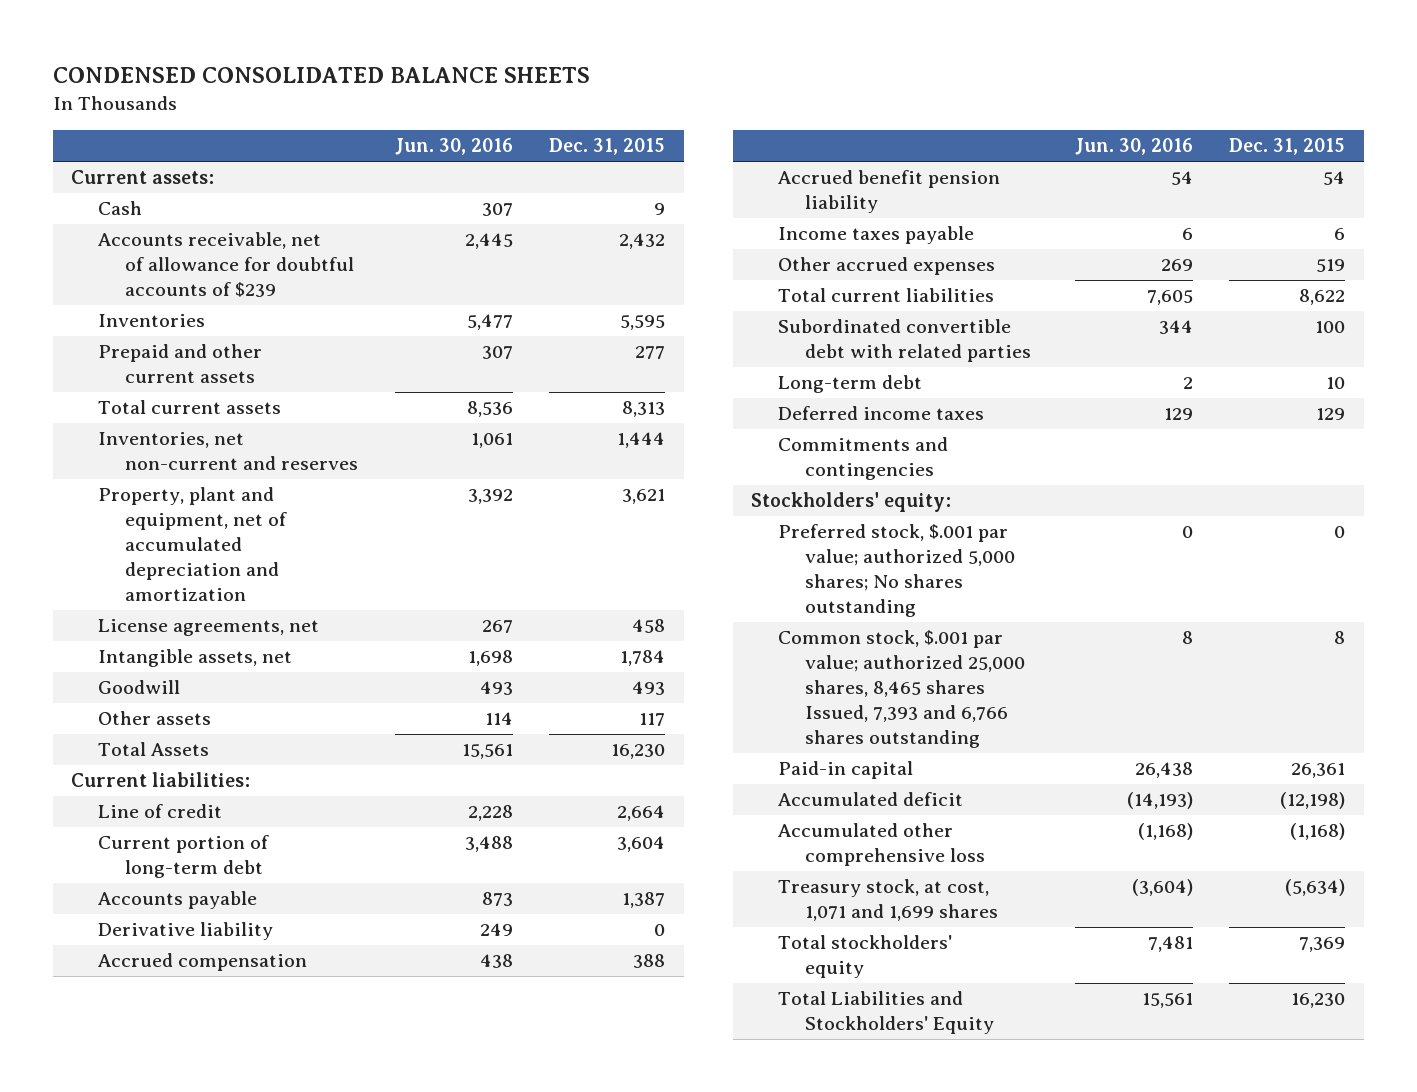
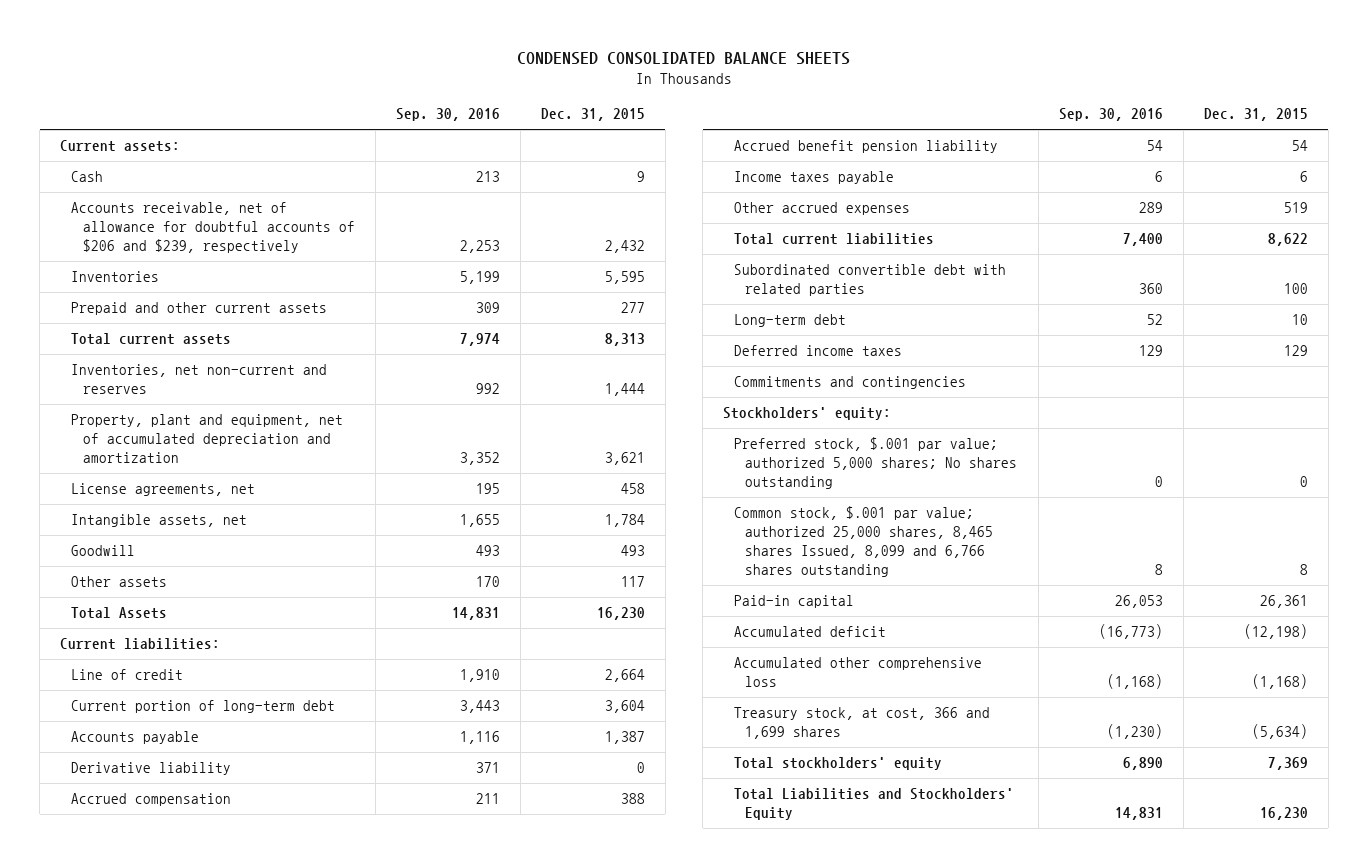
- | Jun. 30, 2016 | Dec. 31, 2015
+ | Sep. 30, 2016 | Dec. 31, 2015
- Accounts receivable, net of allowance for doubtful accounts of $239 | 2,445 | 2,432
+ Accounts receivable, net of allowance for doubtful accounts of $206 and $239, respectively | 2,253 | 2,432
- Common stock, $.001 par value; authorized 25,000 shares, 8,465 shares Issued, 7,393 and 6,766 shares outstanding | 8 | 8
+ Common stock, $.001 par value; authorized 25,000 shares, 8,465 shares Issued, 8,099 and 6,766 shares outstanding | 8 | 8
- Treasury stock, at cost, 1,071 and 1,699 shares | (3,604) | (5,634)
+ Treasury stock, at cost, 366 and 1,699 shares | (1,230) | (5,634)

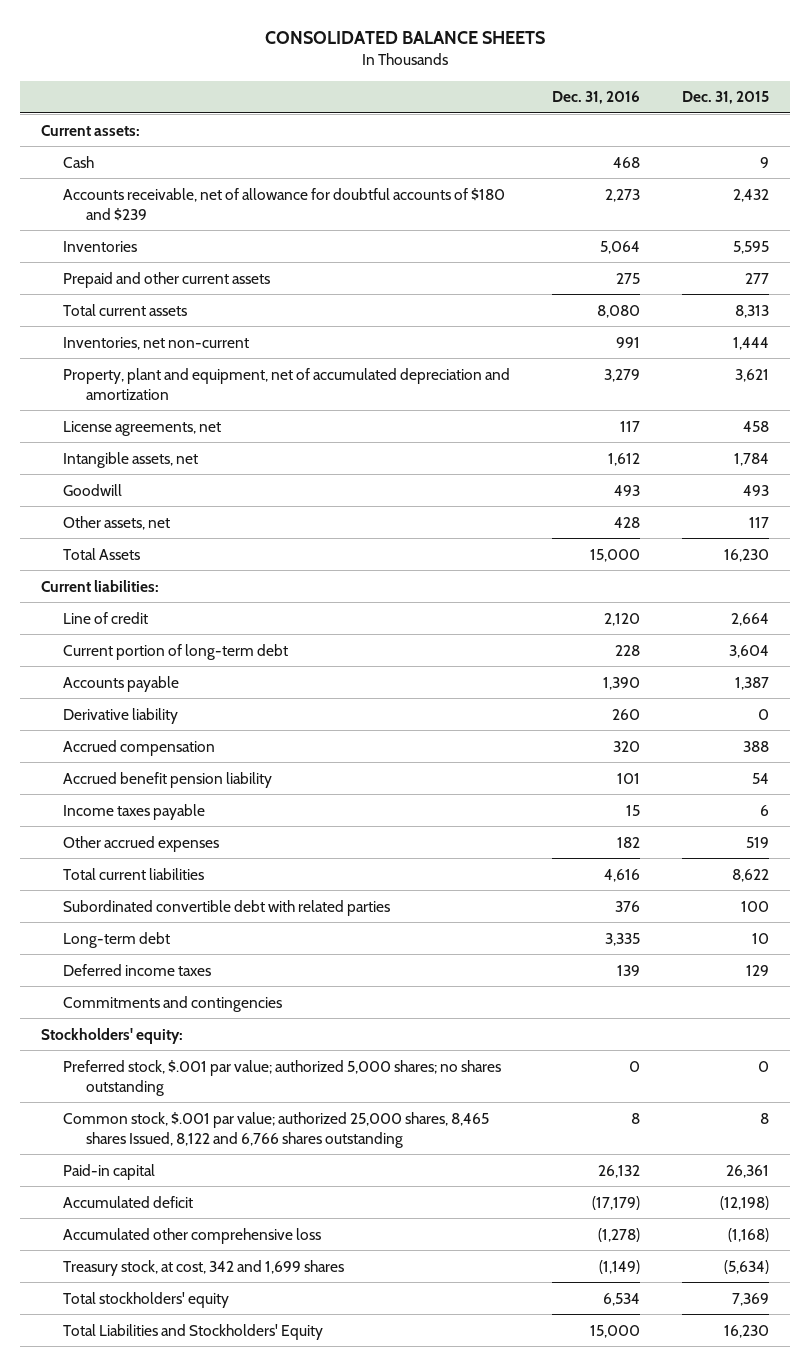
- CONDENSED CONSOLIDATED BALANCE SHEETS
+ CONSOLIDATED BALANCE SHEETS
- | Sep. 30, 2016 | Dec. 31, 2015
+ | Dec. 31, 2016 | Dec. 31, 2015
- Accounts receivable, net of allowance for doubtful accounts of $206 and $239, respectively | 2,253 | 2,432
+ Accounts receivable, net of allowance for doubtful accounts of $180 and $239 | 2,273 | 2,432
- Inventories, net non-current and reserves | 992 | 1,444
+ Inventories, net non-current | 991 | 1,444
- Other assets | 170 | 117
+ Other assets, net | 428 | 117
- Preferred stock, $.001 par value; authorized 5,000 shares; No shares outstanding | 0 | 0
- Common stock, $.001 par value; authorized 25,000 shares, 8,465 shares Issued, 8,099 and 6,766 shares outstanding | 8 | 8
+ Preferred stock, $.001 par value; authorized 5,000 shares; no shares outstanding | 0 | 0
+ Common stock, $.001 par value; authorized 25,000 shares, 8,465 shares Issued, 8,122 and 6,766 shares outstanding | 8 | 8
- Treasury stock, at cost, 366 and 1,699 shares | (1,230) | (5,634)
+ Treasury stock, at cost, 342 and 1,699 shares | (1,149) | (5,634)

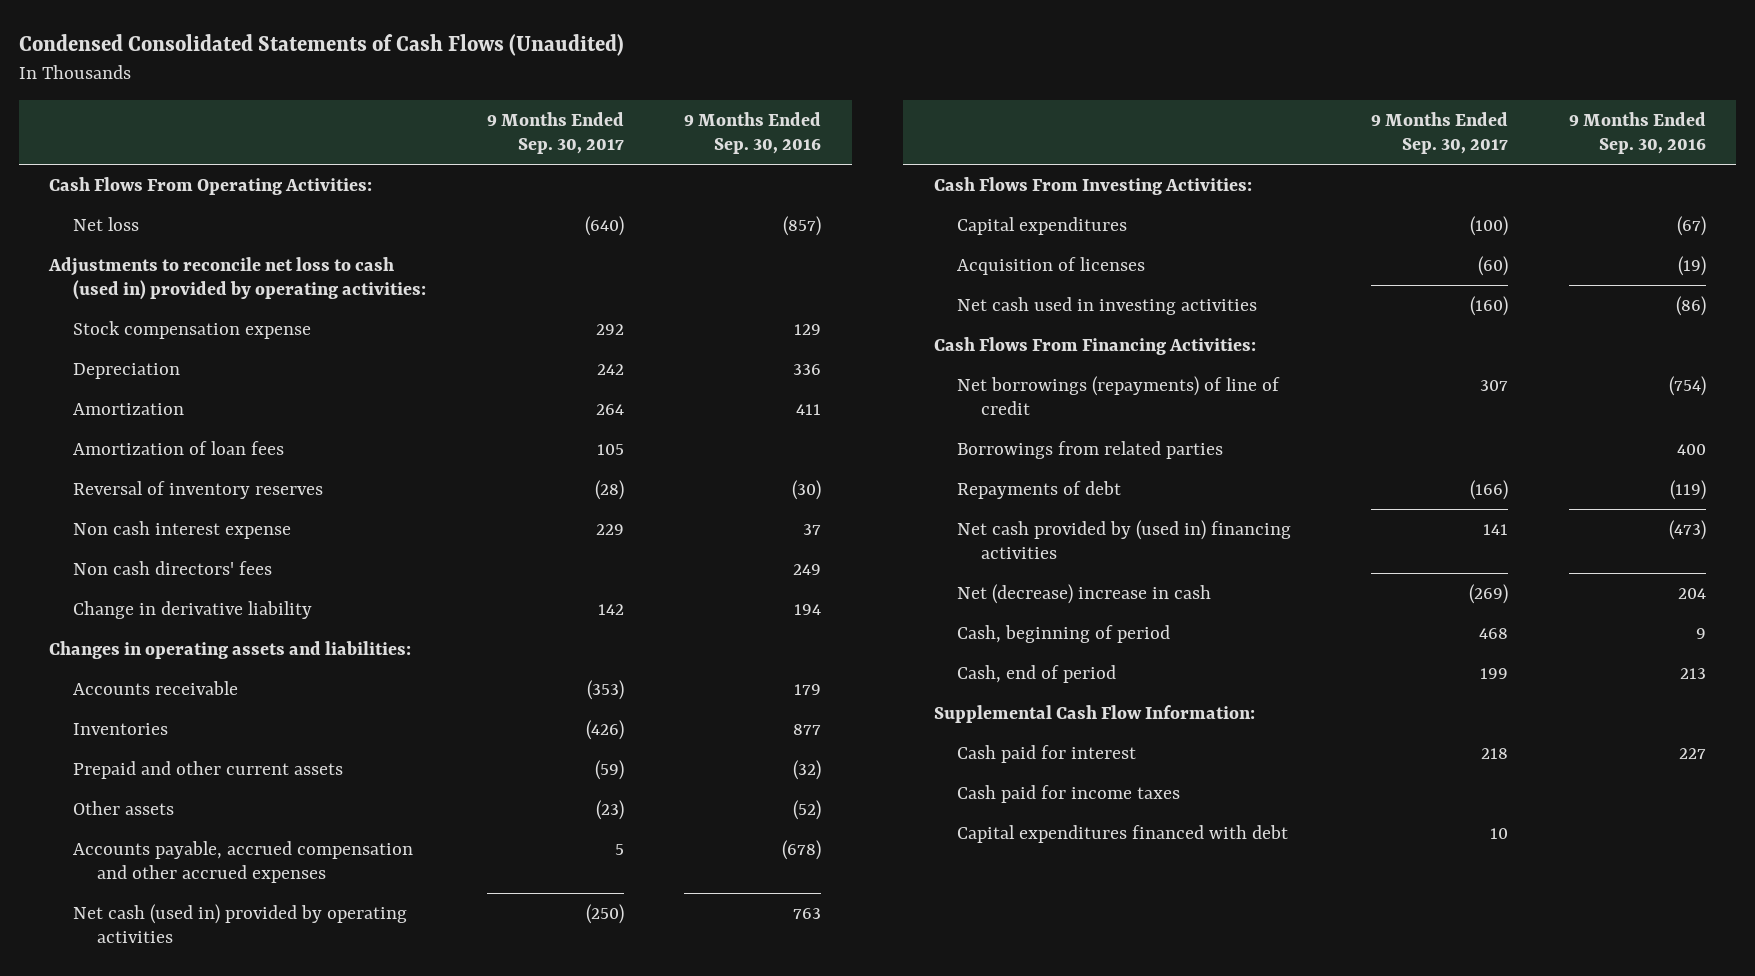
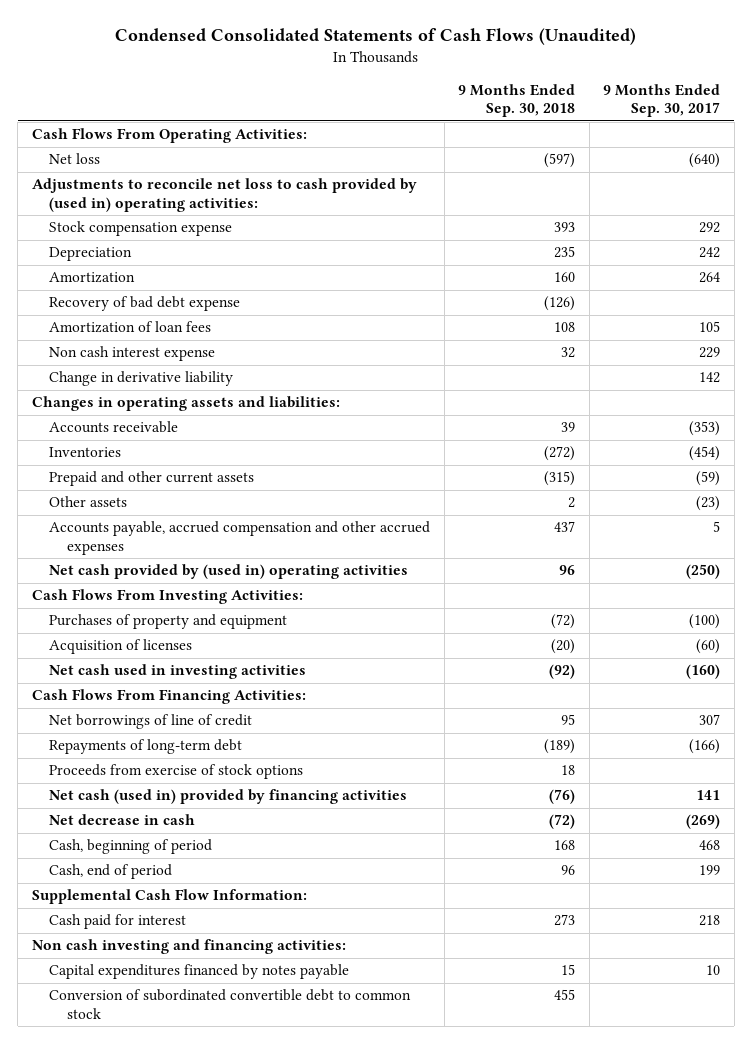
- | 9 Months Ended Sep. 30, 2017 | 9 Months Ended Sep. 30, 2016
+ | 9 Months Ended Sep. 30, 2018 | 9 Months Ended Sep. 30, 2017
- Adjustments to reconcile net loss to cash (used in) provided by operating activities:
+ Adjustments to reconcile net loss to cash provided by (used in) operating activities:
+ Recovery of bad debt expense | (126) |
- Reversal of inventory reserves | (28) | (30)
- Non cash directors' fees | | 249
- Inventories | (426) | 877
+ Inventories | (272) | (454)
- Net cash (used in) provided by operating activities | (250) | 763
+ Net cash provided by (used in) operating activities | 96 | (250)
- Capital expenditures | (100) | (67)
+ Purchases of property and equipment | (72) | (100)
- Net borrowings (repayments) of line of credit | 307 | (754)
- Borrowings from related parties | | 400
- Repayments of debt | (166) | (119)
- Net cash provided by (used in) financing activities | 141 | (473)
- Net (decrease) increase in cash | (269) | 204
+ Net borrowings of line of credit | 95 | 307
+ Repayments of long-term debt | (189) | (166)
+ Proceeds from exercise of stock options | 18 |
+ Net cash (used in) provided by financing activities | (76) | 141
+ Net decrease in cash | (72) | (269)
- Cash paid for income taxes
- Capital expenditures financed with debt | 10 |
+ Non cash investing and financing activities:
+ Capital expenditures financed by notes payable | 15 | 10
+ Conversion of subordinated convertible debt to common stock | 455 |

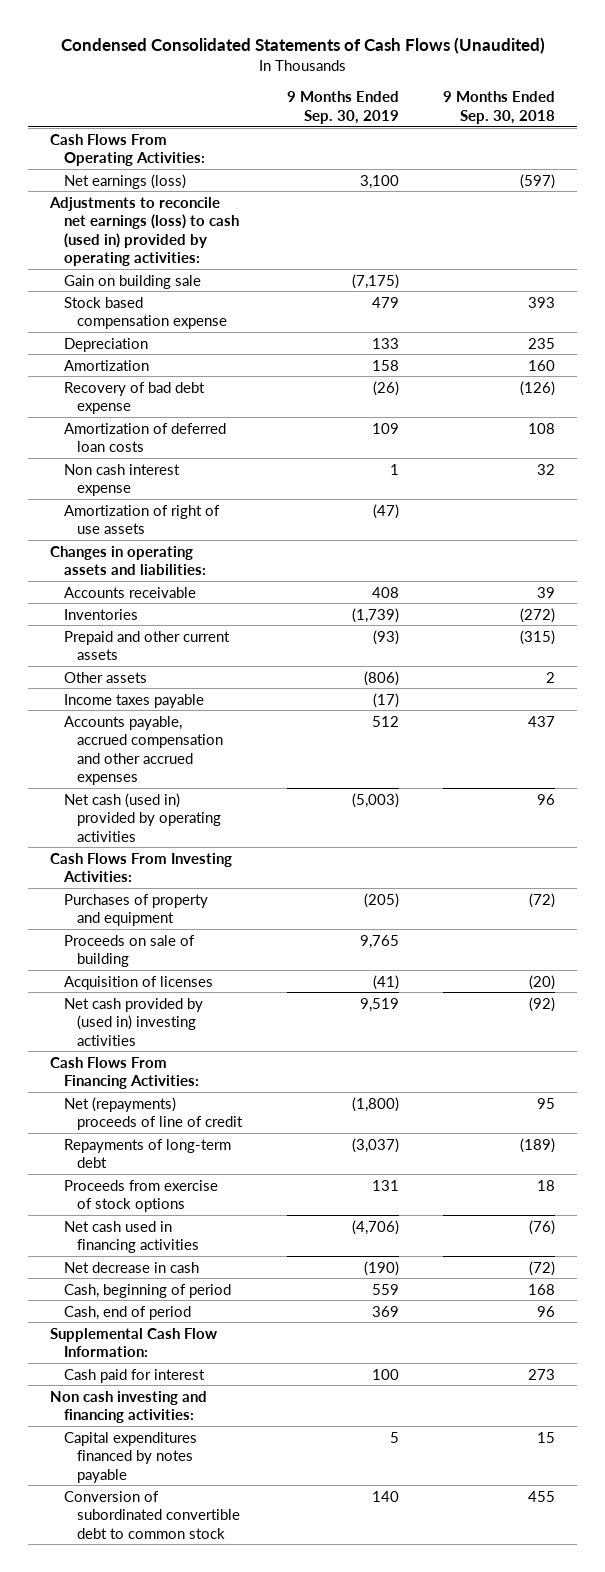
- | 9 Months Ended Sep. 30, 2018 | 9 Months Ended Sep. 30, 2017
+ | 9 Months Ended Sep. 30, 2019 | 9 Months Ended Sep. 30, 2018
- Net loss | (597) | (640)
- Adjustments to reconcile net loss to cash provided by (used in) operating activities:
- Stock compensation expense | 393 | 292
+ Net earnings (loss) | 3,100 | (597)
+ Adjustments to reconcile net earnings (loss) to cash (used in) provided by operating activities:
+ Gain on building sale | (7,175) |
+ Stock based compensation expense | 479 | 393
- Amortization of loan fees | 108 | 105
+ Amortization of deferred loan costs | 109 | 108
- Change in derivative liability | | 142
+ Amortization of right of use assets | (47) |
+ Income taxes payable | (17) |
- Net cash provided by (used in) operating activities | 96 | (250)
+ Net cash (used in) provided by operating activities | (5,003) | 96
+ Proceeds on sale of building | 9,765 |
- Net cash used in investing activities | (92) | (160)
+ Net cash provided by (used in) investing activities | 9,519 | (92)
- Net borrowings of line of credit | 95 | 307
+ Net (repayments) proceeds of line of credit | (1,800) | 95
- Net cash (used in) provided by financing activities | (76) | 141
+ Net cash used in financing activities | (4,706) | (76)

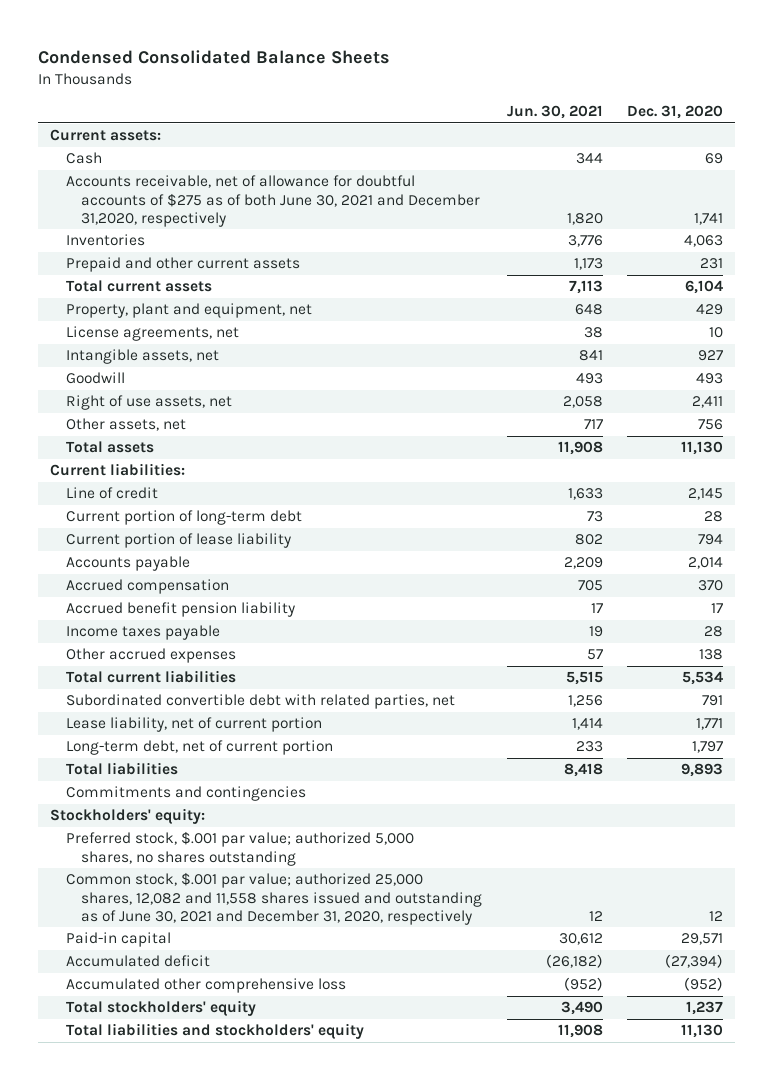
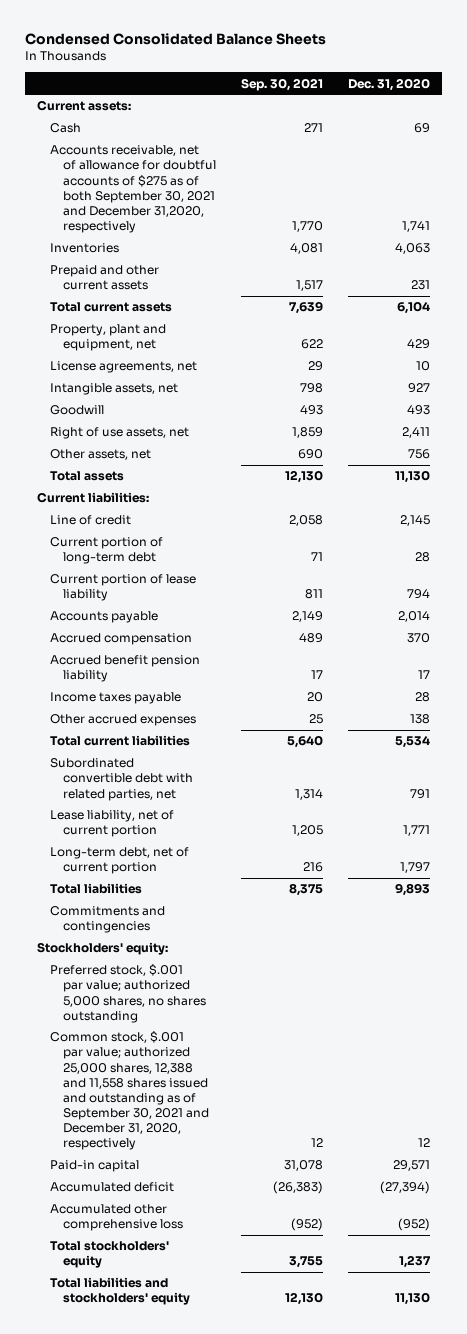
- | Jun. 30, 2021 | Dec. 31, 2020
+ | Sep. 30, 2021 | Dec. 31, 2020
- Accounts receivable, net of allowance for doubtful accounts of $275 as of both June 30, 2021 and December 31,2020, respectively | 1,820 | 1,741
+ Accounts receivable, net of allowance for doubtful accounts of $275 as of both September 30, 2021 and December 31,2020, respectively | 1,770 | 1,741
- Common stock, $.001 par value; authorized 25,000 shares, 12,082 and 11,558 shares issued and outstanding as of June 30, 2021 and December 31, 2020, respectively | 12 | 12
+ Common stock, $.001 par value; authorized 25,000 shares, 12,388 and 11,558 shares issued and outstanding as of September 30, 2021 and December 31, 2020, respectively | 12 | 12

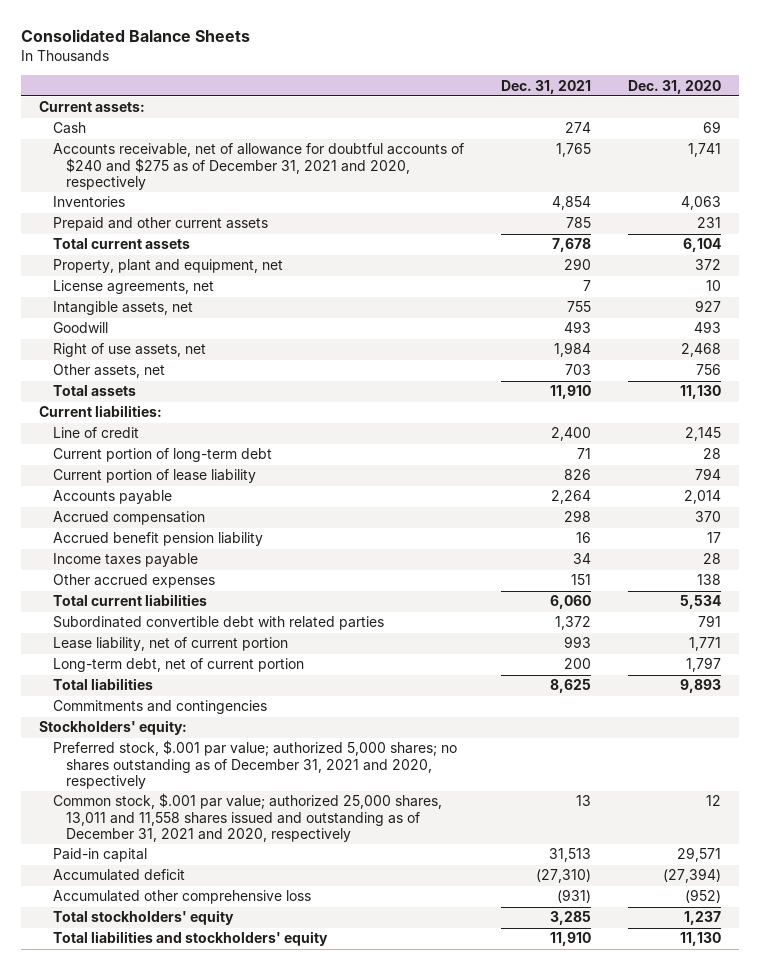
- Condensed Consolidated Balance Sheets
+ Consolidated Balance Sheets
- | Sep. 30, 2021 | Dec. 31, 2020
+ | Dec. 31, 2021 | Dec. 31, 2020
- Accounts receivable, net of allowance for doubtful accounts of $275 as of both September 30, 2021 and December 31,2020, respectively | 1,770 | 1,741
+ Accounts receivable, net of allowance for doubtful accounts of $240 and $275 as of December 31, 2021 and 2020, respectively | 1,765 | 1,741
- Property, plant and equipment, net | 622 | 429
+ Property, plant and equipment, net | 290 | 372
- Right of use assets, net | 1,859 | 2,411
+ Right of use assets, net | 1,984 | 2,468
- Subordinated convertible debt with related parties, net | 1,314 | 791
+ Subordinated convertible debt with related parties | 1,372 | 791
- Preferred stock, $.001 par value; authorized 5,000 shares, no shares outstanding
- Common stock, $.001 par value; authorized 25,000 shares, 12,388 and 11,558 shares issued and outstanding as of September 30, 2021 and December 31, 2020, respectively | 12 | 12
+ Preferred stock, $.001 par value; authorized 5,000 shares; no shares outstanding as of December 31, 2021 and 2020, respectively
+ Common stock, $.001 par value; authorized 25,000 shares, 13,011 and 11,558 shares issued and outstanding as of December 31, 2021 and 2020, respectively | 13 | 12

